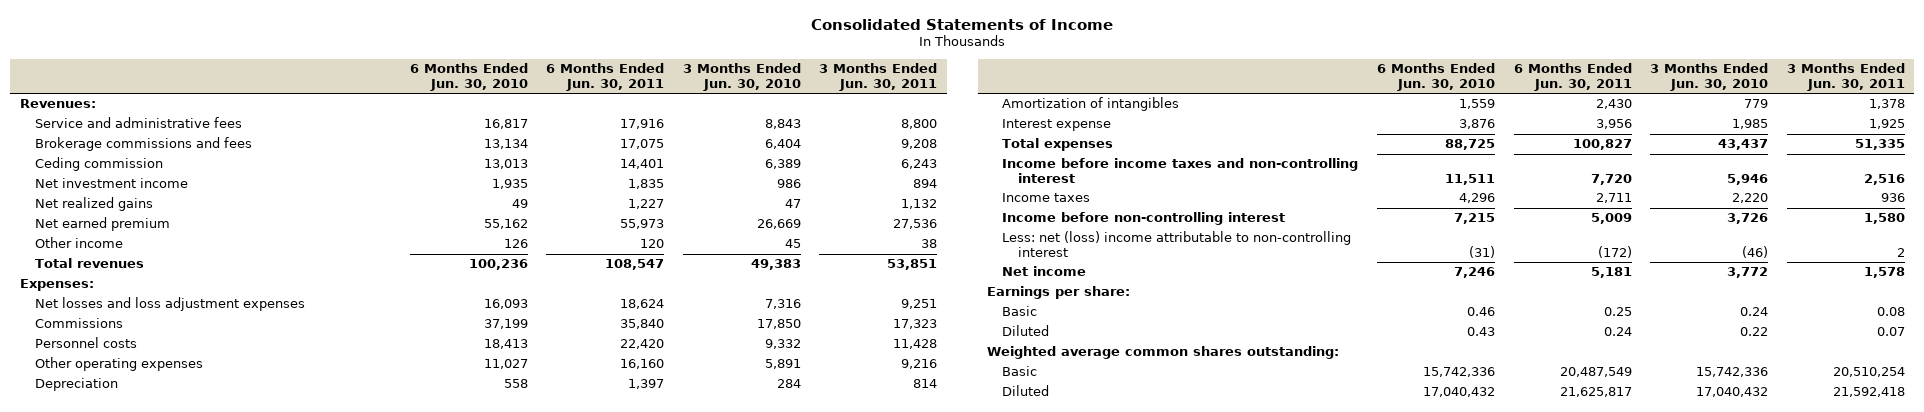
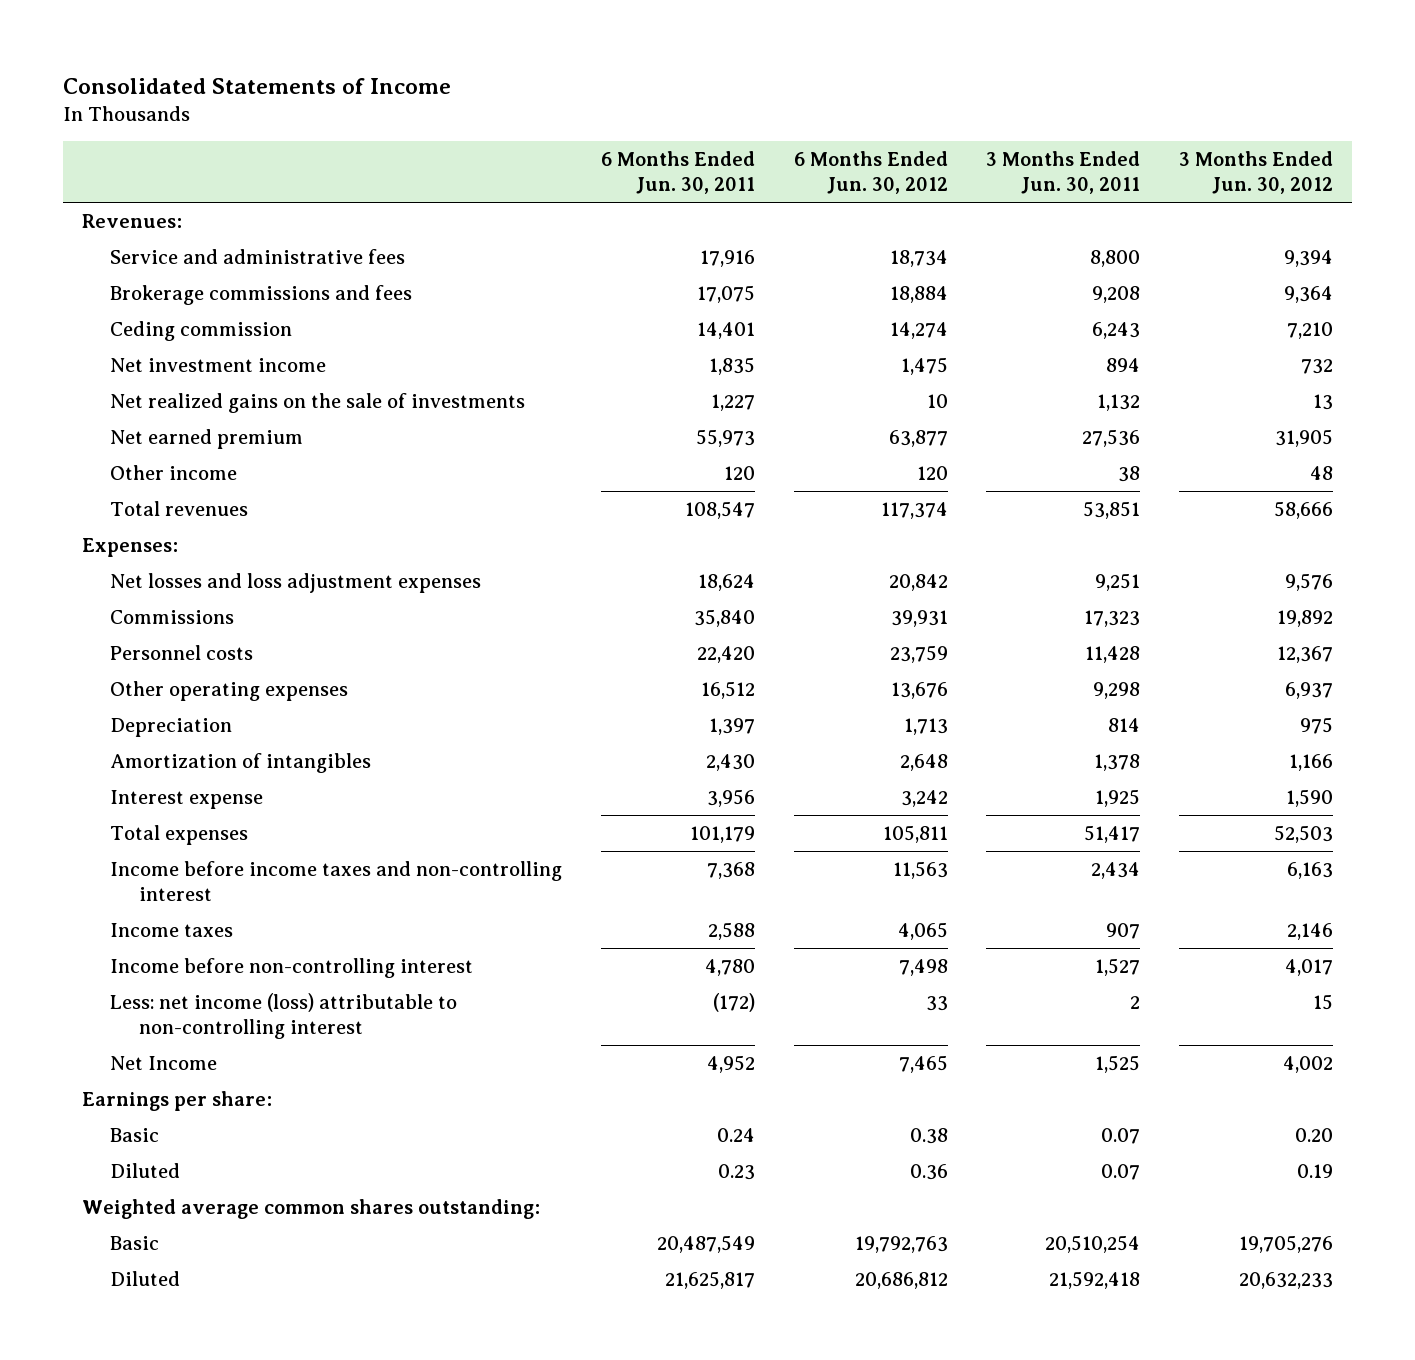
- | 6 Months Ended Jun. 30, 2010 | 6 Months Ended Jun. 30, 2011 | 3 Months Ended Jun. 30, 2010 | 3 Months Ended Jun. 30, 2011
+ | 6 Months Ended Jun. 30, 2011 | 6 Months Ended Jun. 30, 2012 | 3 Months Ended Jun. 30, 2011 | 3 Months Ended Jun. 30, 2012
- Net realized gains | 49 | 1,227 | 47 | 1,132
+ Net realized gains on the sale of investments | 1,227 | 10 | 1,132 | 13
- Other operating expenses | 11,027 | 16,160 | 5,891 | 9,216
+ Other operating expenses | 16,512 | 13,676 | 9,298 | 6,937
- Total expenses | 88,725 | 100,827 | 43,437 | 51,335
- Income before income taxes and non-controlling interest | 11,511 | 7,720 | 5,946 | 2,516
- Income taxes | 4,296 | 2,711 | 2,220 | 936
- Income before non-controlling interest | 7,215 | 5,009 | 3,726 | 1,580
- Less: net (loss) income attributable to non-controlling interest | (31) | (172) | (46) | 2
- Net income | 7,246 | 5,181 | 3,772 | 1,578
+ Total expenses | 101,179 | 105,811 | 51,417 | 52,503
+ Income before income taxes and non-controlling interest | 7,368 | 11,563 | 2,434 | 6,163
+ Income taxes | 2,588 | 4,065 | 907 | 2,146
+ Income before non-controlling interest | 4,780 | 7,498 | 1,527 | 4,017
+ Less: net income (loss) attributable to non-controlling interest | (172) | 33 | 2 | 15
+ Net Income | 4,952 | 7,465 | 1,525 | 4,002
- Basic | 0.46 | 0.25 | 0.24 | 0.08
- Diluted | 0.43 | 0.24 | 0.22 | 0.07
+ Basic | 0.24 | 0.38 | 0.07 | 0.20
+ Diluted | 0.23 | 0.36 | 0.07 | 0.19

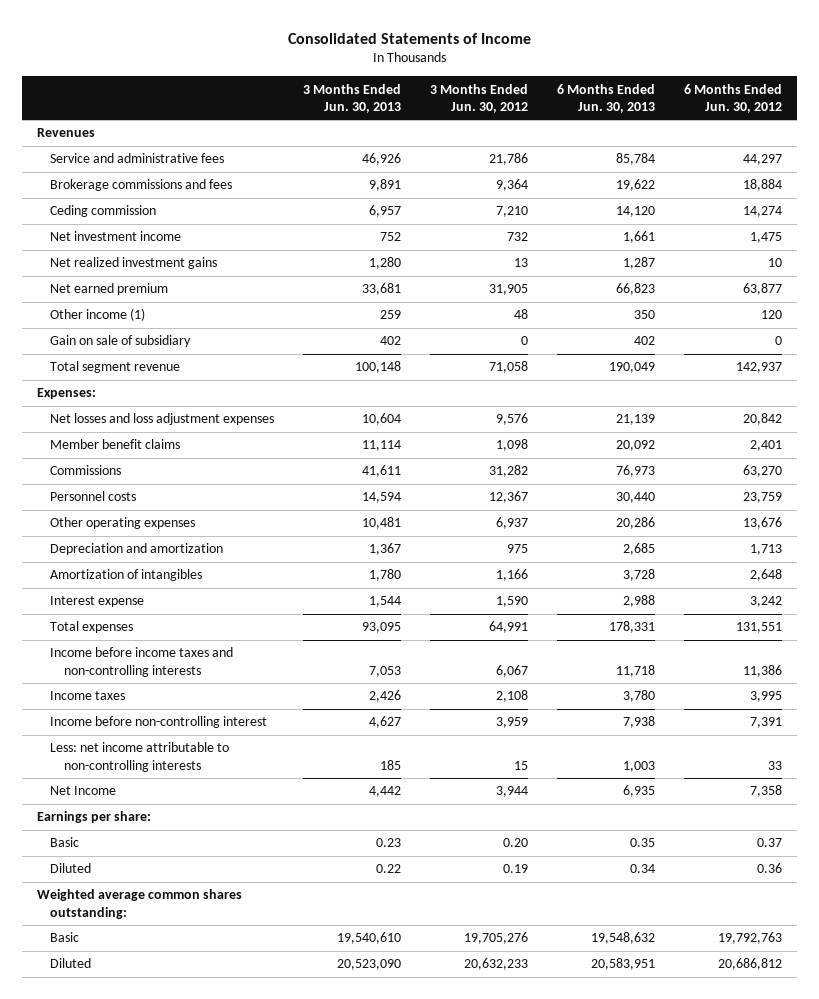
- | 6 Months Ended Jun. 30, 2011 | 6 Months Ended Jun. 30, 2012 | 3 Months Ended Jun. 30, 2011 | 3 Months Ended Jun. 30, 2012
+ | 3 Months Ended Jun. 30, 2013 | 3 Months Ended Jun. 30, 2012 | 6 Months Ended Jun. 30, 2013 | 6 Months Ended Jun. 30, 2012
- Revenues:
- Service and administrative fees | 17,916 | 18,734 | 8,800 | 9,394
+ Revenues
+ Service and administrative fees | 46,926 | 21,786 | 85,784 | 44,297
- Net realized gains on the sale of investments | 1,227 | 10 | 1,132 | 13
+ Net realized investment gains | 1,280 | 13 | 1,287 | 10
- Other income | 120 | 120 | 38 | 48
- Total revenues | 108,547 | 117,374 | 53,851 | 58,666
+ Other income (1) | 259 | 48 | 350 | 120
+ Gain on sale of subsidiary | 402 | 0 | 402 | 0
+ Total segment revenue | 100,148 | 71,058 | 190,049 | 142,937
- Commissions | 35,840 | 39,931 | 17,323 | 19,892
+ Member benefit claims | 11,114 | 1,098 | 20,092 | 2,401
+ Commissions | 41,611 | 31,282 | 76,973 | 63,270
- Depreciation | 1,397 | 1,713 | 814 | 975
+ Depreciation and amortization | 1,367 | 975 | 2,685 | 1,713
- Total expenses | 101,179 | 105,811 | 51,417 | 52,503
- Income before income taxes and non-controlling interest | 7,368 | 11,563 | 2,434 | 6,163
- Income taxes | 2,588 | 4,065 | 907 | 2,146
- Income before non-controlling interest | 4,780 | 7,498 | 1,527 | 4,017
- Less: net income (loss) attributable to non-controlling interest | (172) | 33 | 2 | 15
- Net Income | 4,952 | 7,465 | 1,525 | 4,002
+ Total expenses | 93,095 | 64,991 | 178,331 | 131,551
+ Income before income taxes and non-controlling interests | 7,053 | 6,067 | 11,718 | 11,386
+ Income taxes | 2,426 | 2,108 | 3,780 | 3,995
+ Income before non-controlling interest | 4,627 | 3,959 | 7,938 | 7,391
+ Less: net income attributable to non-controlling interests | 185 | 15 | 1,003 | 33
+ Net Income | 4,442 | 3,944 | 6,935 | 7,358
- Basic | 0.24 | 0.38 | 0.07 | 0.20
+ Basic | 0.23 | 0.20 | 0.35 | 0.37

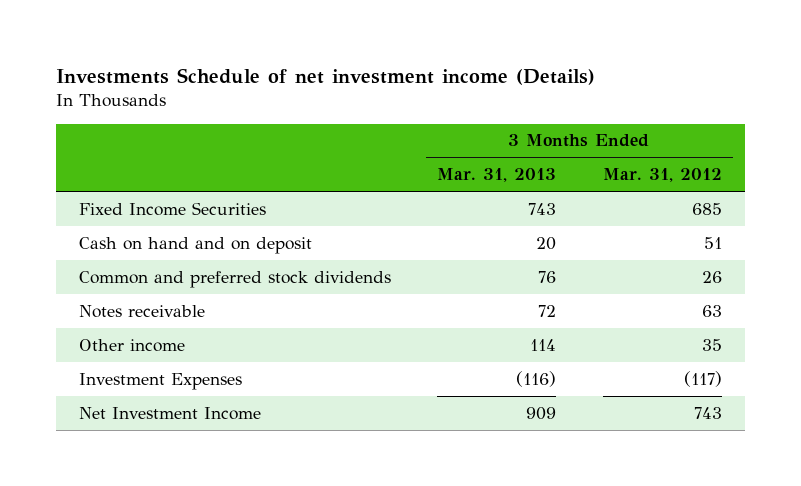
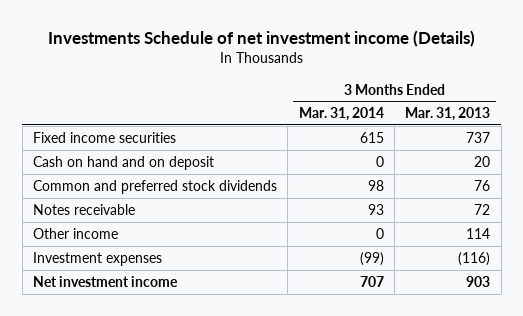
- | 3 Months Ended Mar. 31, 2013 | 3 Months Ended Mar. 31, 2012
+ | 3 Months Ended Mar. 31, 2014 | 3 Months Ended Mar. 31, 2013
- Fixed Income Securities | 743 | 685
+ Fixed income securities | 615 | 737
- Investment Expenses | (116) | (117)
- Net Investment Income | 909 | 743
+ Investment expenses | (99) | (116)
+ Net investment income | 707 | 903

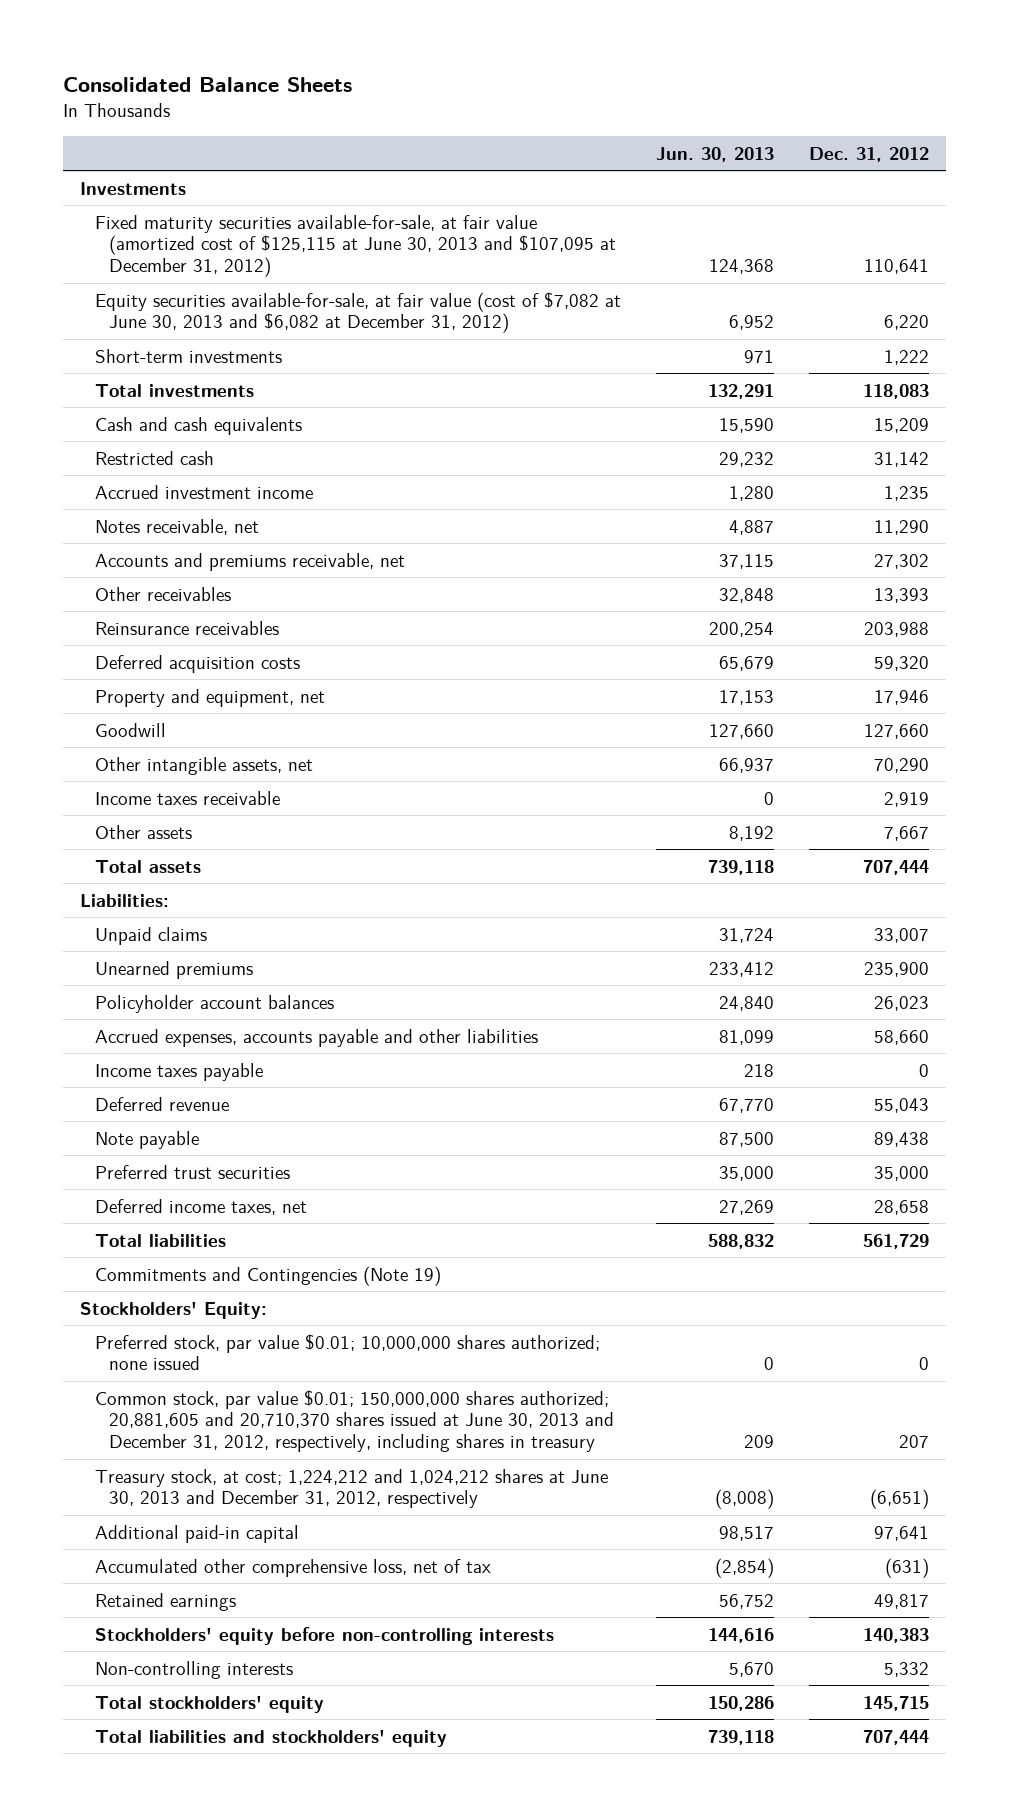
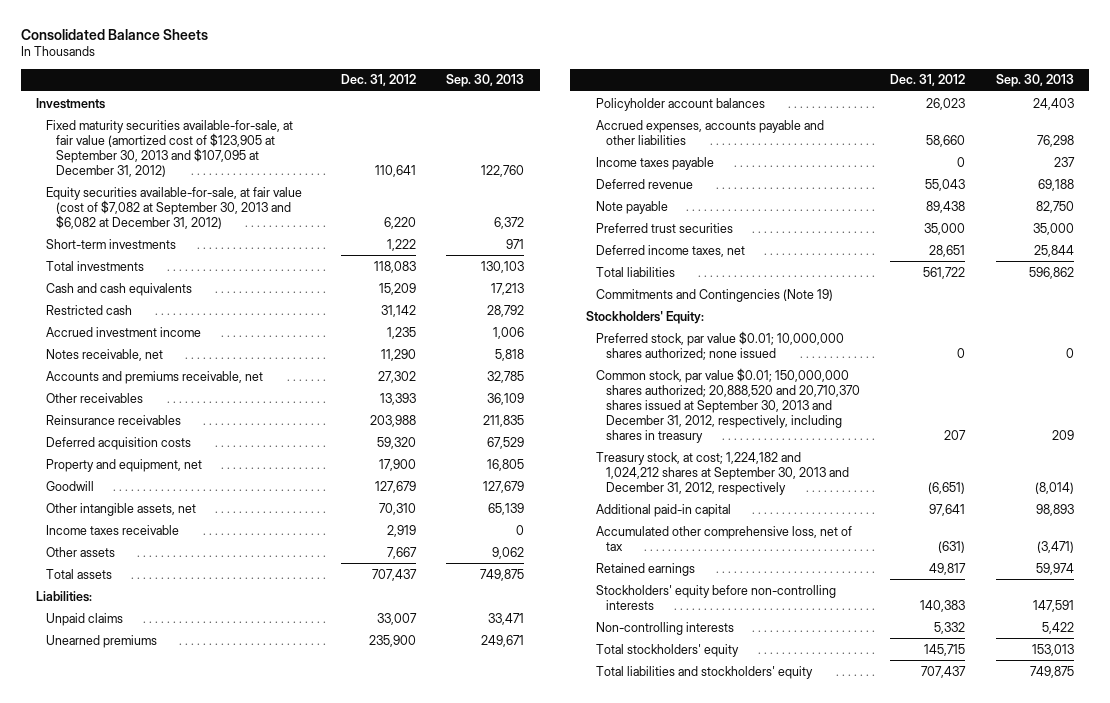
- | Jun. 30, 2013 | Dec. 31, 2012
+ | Dec. 31, 2012 | Sep. 30, 2013
- Fixed maturity securities available-for-sale, at fair value (amortized cost of $125,115 at June 30, 2013 and $107,095 at December 31, 2012) | 124,368 | 110,641
- Equity securities available-for-sale, at fair value (cost of $7,082 at June 30, 2013 and $6,082 at December 31, 2012) | 6,952 | 6,220
+ Fixed maturity securities available-for-sale, at fair value (amortized cost of $123,905 at September 30, 2013 and $107,095 at December 31, 2012) | 110,641 | 122,760
+ Equity securities available-for-sale, at fair value (cost of $7,082 at September 30, 2013 and $6,082 at December 31, 2012) | 6,220 | 6,372
- Property and equipment, net | 17,153 | 17,946
- Goodwill | 127,660 | 127,660
- Other intangible assets, net | 66,937 | 70,290
+ Property and equipment, net | 17,900 | 16,805
+ Goodwill | 127,679 | 127,679
+ Other intangible assets, net | 70,310 | 65,139
- Total assets | 739,118 | 707,444
+ Total assets | 707,437 | 749,875
- Deferred income taxes, net | 27,269 | 28,658
- Total liabilities | 588,832 | 561,729
+ Deferred income taxes, net | 28,651 | 25,844
+ Total liabilities | 561,722 | 596,862
- Common stock, par value $0.01; 150,000,000 shares authorized; 20,881,605 and 20,710,370 shares issued at June 30, 2013 and December 31, 2012, respectively, including shares in treasury | 209 | 207
- Treasury stock, at cost; 1,224,212 and 1,024,212 shares at June 30, 2013 and December 31, 2012, respectively | (8,008) | (6,651)
+ Common stock, par value $0.01; 150,000,000 shares authorized; 20,888,520 and 20,710,370 shares issued at September 30, 2013 and December 31, 2012, respectively, including shares in treasury | 207 | 209
+ Treasury stock, at cost; 1,224,182 and 1,024,212 shares at September 30, 2013 and December 31, 2012, respectively | (6,651) | (8,014)
- Total liabilities and stockholders' equity | 739,118 | 707,444
+ Total liabilities and stockholders' equity | 707,437 | 749,875

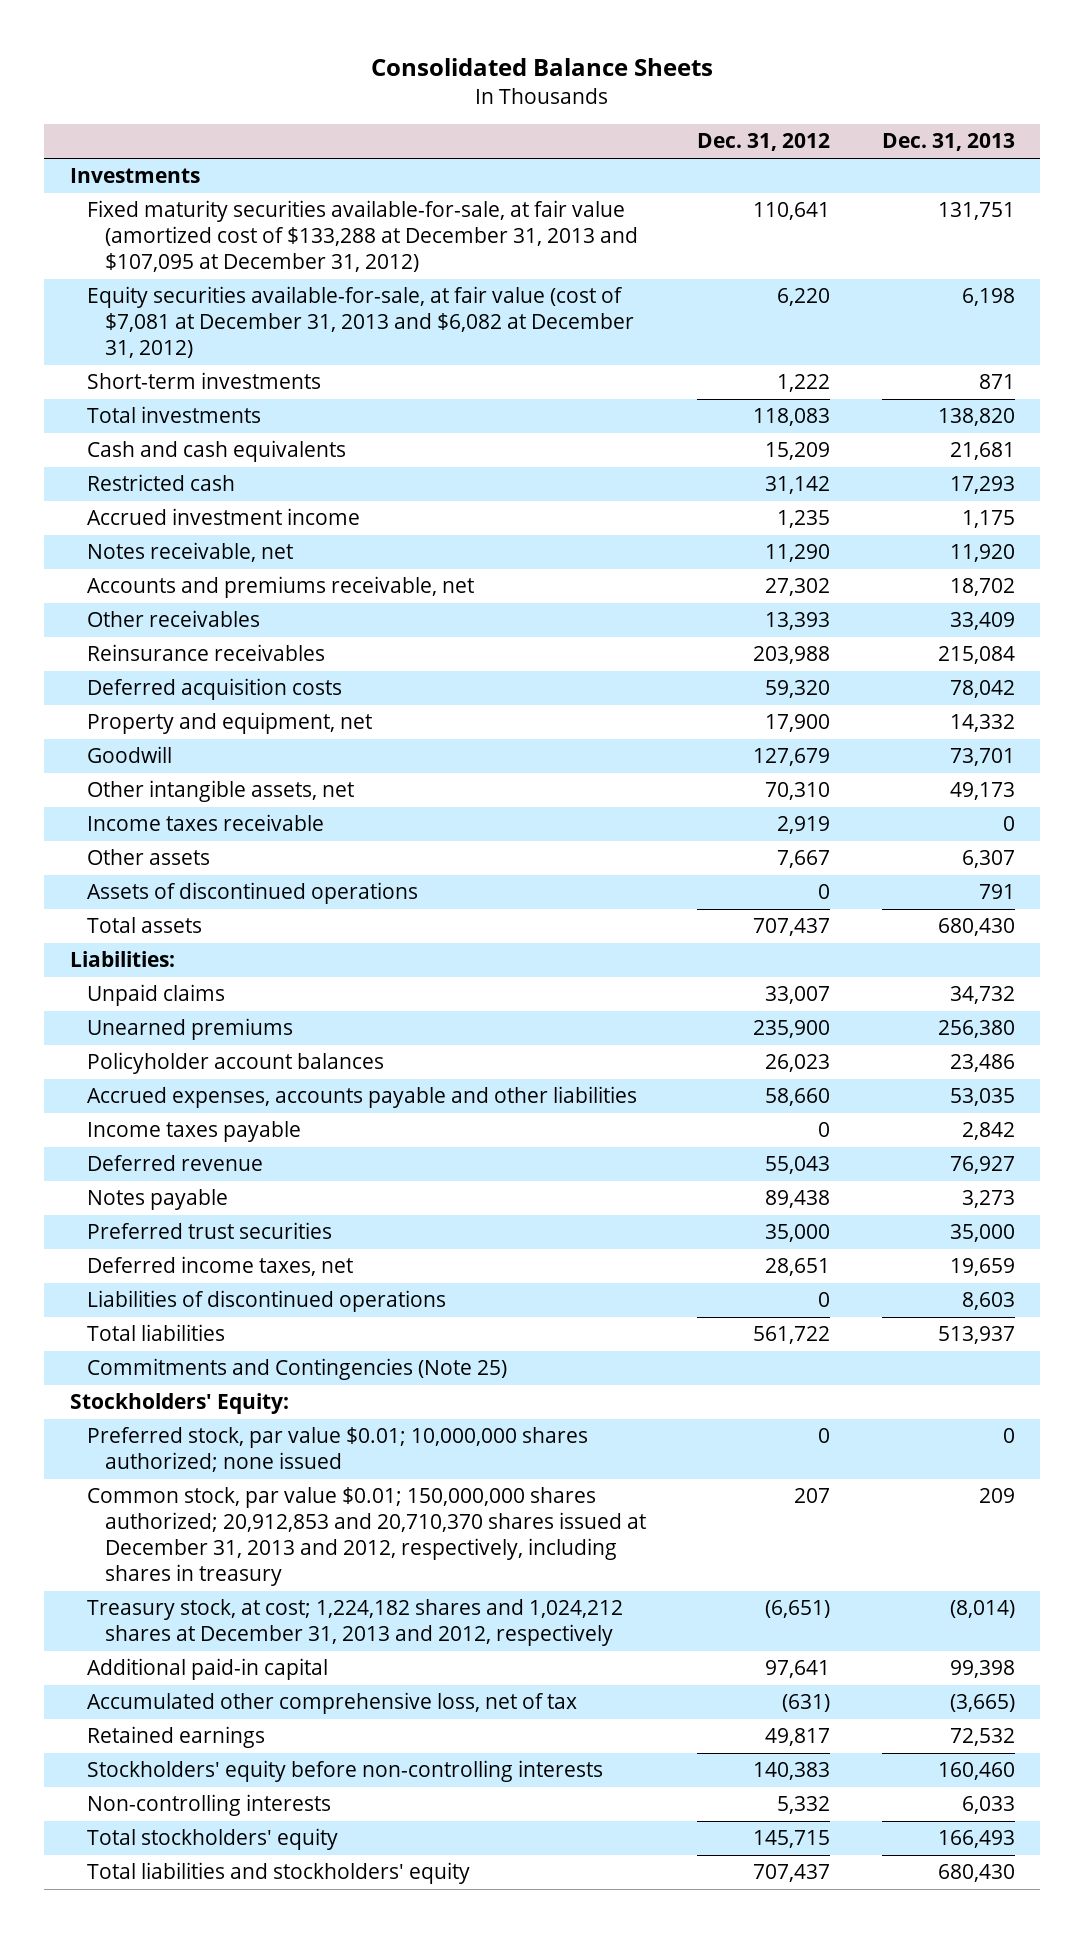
- | Dec. 31, 2012 | Sep. 30, 2013
+ | Dec. 31, 2012 | Dec. 31, 2013
- Fixed maturity securities available-for-sale, at fair value (amortized cost of $123,905 at September 30, 2013 and $107,095 at December 31, 2012) | 110,641 | 122,760
- Equity securities available-for-sale, at fair value (cost of $7,082 at September 30, 2013 and $6,082 at December 31, 2012) | 6,220 | 6,372
+ Fixed maturity securities available-for-sale, at fair value (amortized cost of $133,288 at December 31, 2013 and $107,095 at December 31, 2012) | 110,641 | 131,751
+ Equity securities available-for-sale, at fair value (cost of $7,081 at December 31, 2013 and $6,082 at December 31, 2012) | 6,220 | 6,198
+ Assets of discontinued operations | 0 | 791
- Note payable | 89,438 | 82,750
+ Notes payable | 89,438 | 3,273
+ Liabilities of discontinued operations | 0 | 8,603
- Commitments and Contingencies (Note 19)
+ Commitments and Contingencies (Note 25)
- Common stock, par value $0.01; 150,000,000 shares authorized; 20,888,520 and 20,710,370 shares issued at September 30, 2013 and December 31, 2012, respectively, including shares in treasury | 207 | 209
- Treasury stock, at cost; 1,224,182 and 1,024,212 shares at September 30, 2013 and December 31, 2012, respectively | (6,651) | (8,014)
+ Common stock, par value $0.01; 150,000,000 shares authorized; 20,912,853 and 20,710,370 shares issued at December 31, 2013 and 2012, respectively, including shares in treasury | 207 | 209
+ Treasury stock, at cost; 1,224,182 shares and 1,024,212 shares at December 31, 2013 and 2012, respectively | (6,651) | (8,014)

